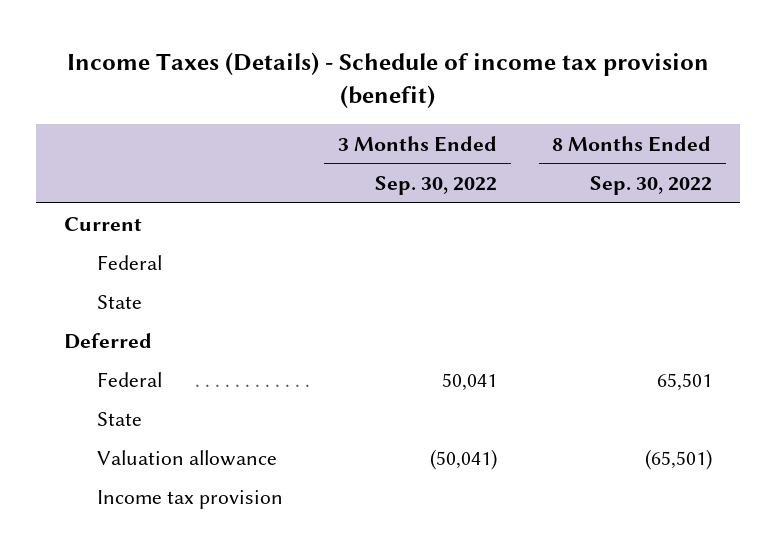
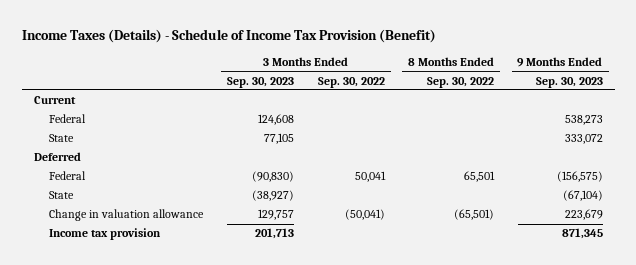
- Income Taxes (Details) - Schedule of income tax provision (benefit)
+ Income Taxes (Details) - Schedule of Income Tax Provision (Benefit)
- | 3 Months Ended Sep. 30, 2022 | 8 Months Ended Sep. 30, 2022
+ | 3 Months Ended Sep. 30, 2023 | 3 Months Ended Sep. 30, 2022 | 8 Months Ended Sep. 30, 2022 | 9 Months Ended Sep. 30, 2023
- Valuation allowance | (50,041) | (65,501)
+ Change in valuation allowance | 129,757 | (50,041) | (65,501) | 223,679

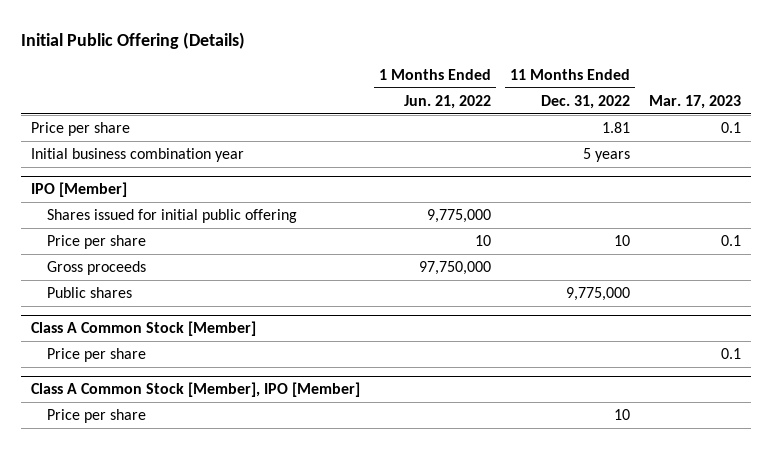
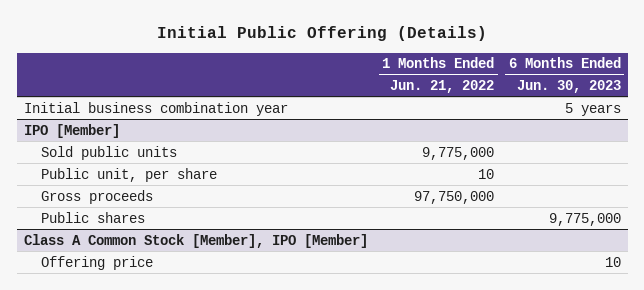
- | 1 Months Ended Jun. 21, 2022 | 11 Months Ended Dec. 31, 2022 | Mar. 17, 2023
+ | 1 Months Ended Jun. 21, 2022 | 6 Months Ended Jun. 30, 2023
- Price per share | | 1.81 | 0.1
@ IPO [Member]
- Shares issued for initial public offering | 9,775,000 | |
- Price per share | 10 | 10 | 0.1
+ Sold public units | 9,775,000 |
+ Public unit, per share | 10 |
- Class A Common Stock [Member]
- Price per share | | | 0.1
@ Class A Common Stock [Member], IPO [Member]
- Price per share | | 10 |
+ Offering price | | 10

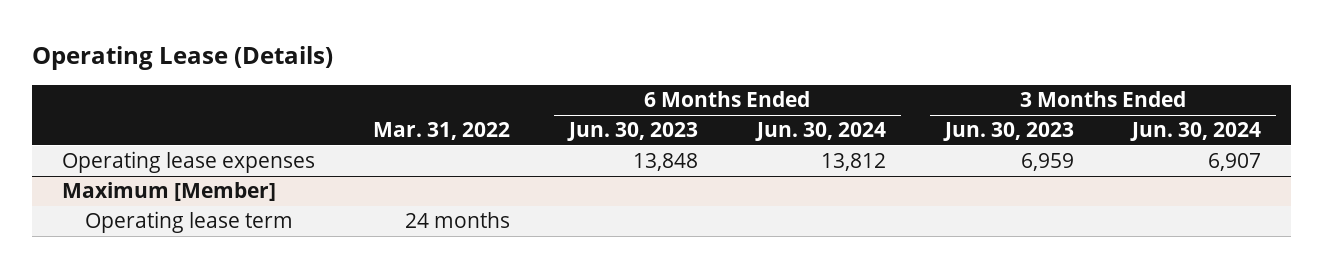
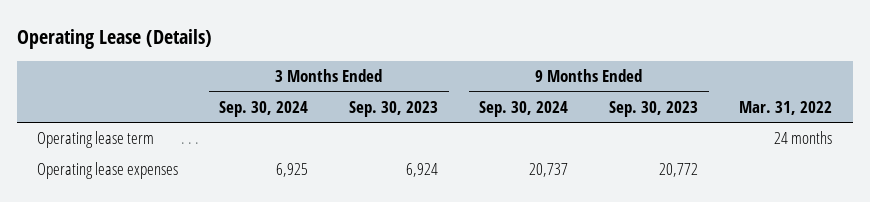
- | Mar. 31, 2022 | 6 Months Ended Jun. 30, 2023 | 6 Months Ended Jun. 30, 2024 | 3 Months Ended Jun. 30, 2023 | 3 Months Ended Jun. 30, 2024
+ | 3 Months Ended Sep. 30, 2024 | 3 Months Ended Sep. 30, 2023 | 9 Months Ended Sep. 30, 2024 | 9 Months Ended Sep. 30, 2023 | Mar. 31, 2022
+ Operating lease term | | | | | 24 months
- Maximum [Member]
- Operating lease term | 24 months | | | |

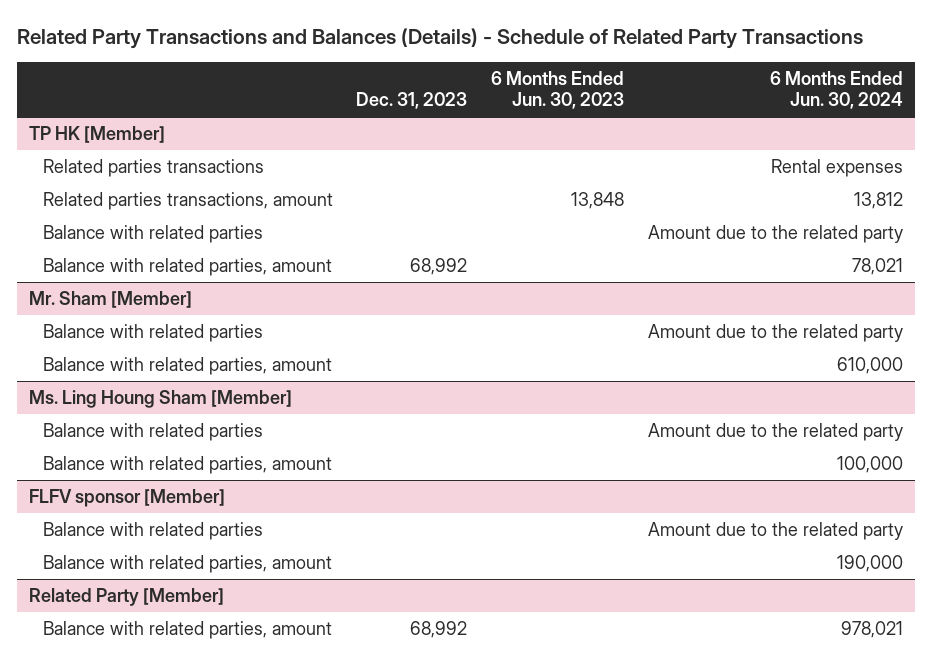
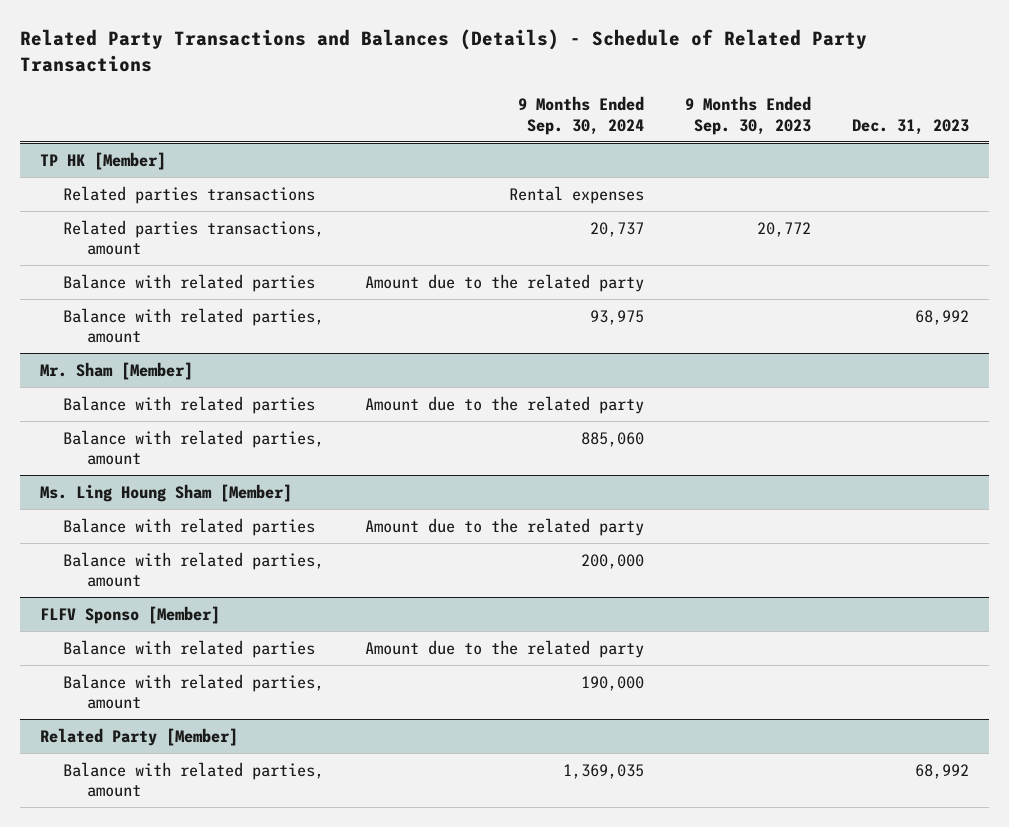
- | Dec. 31, 2023 | 6 Months Ended Jun. 30, 2023 | 6 Months Ended Jun. 30, 2024
+ | 9 Months Ended Sep. 30, 2024 | 9 Months Ended Sep. 30, 2023 | Dec. 31, 2023
- FLFV sponsor [Member]
+ FLFV Sponso [Member]

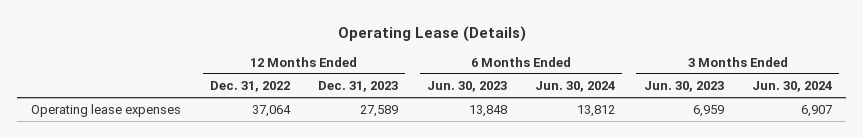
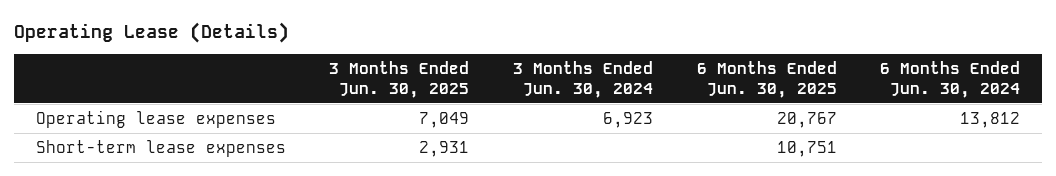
- | 12 Months Ended Dec. 31, 2022 | 12 Months Ended Dec. 31, 2023 | 6 Months Ended Jun. 30, 2023 | 6 Months Ended Jun. 30, 2024 | 3 Months Ended Jun. 30, 2023 | 3 Months Ended Jun. 30, 2024
+ | 3 Months Ended Jun. 30, 2025 | 3 Months Ended Jun. 30, 2024 | 6 Months Ended Jun. 30, 2025 | 6 Months Ended Jun. 30, 2024
- Operating lease expenses | 37,064 | 27,589 | 13,848 | 13,812 | 6,959 | 6,907
+ Operating lease expenses | 7,049 | 6,923 | 20,767 | 13,812
+ Short-term lease expenses | 2,931 | | 10,751 |

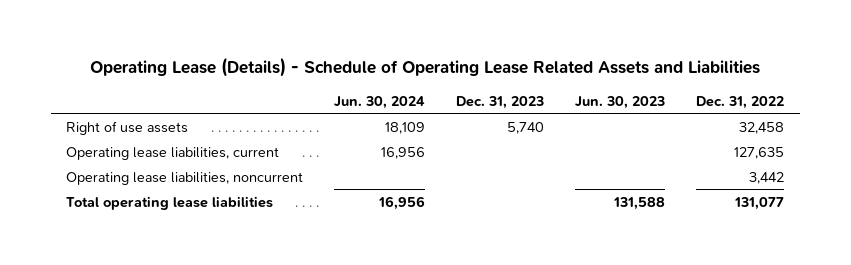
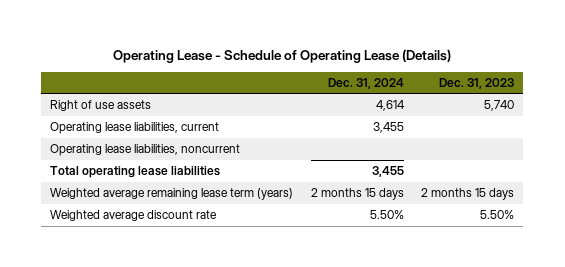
- Operating Lease (Details) - Schedule of Operating Lease Related Assets and Liabilities
+ Operating Lease - Schedule of Operating Lease (Details)
- | Jun. 30, 2024 | Dec. 31, 2023 | Jun. 30, 2023 | Dec. 31, 2022
+ | Dec. 31, 2024 | Dec. 31, 2023
+ Weighted average remaining lease term (years) | 2 months 15 days | 2 months 15 days
+ Weighted average discount rate | 5.50% | 5.50%

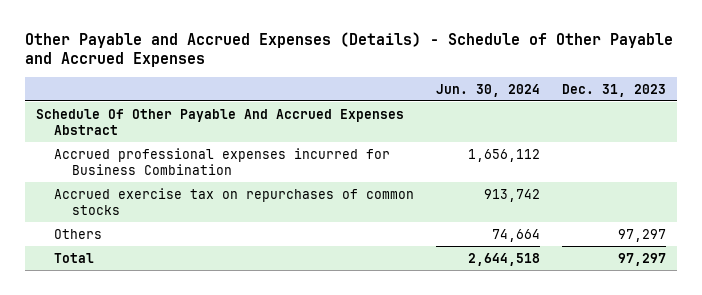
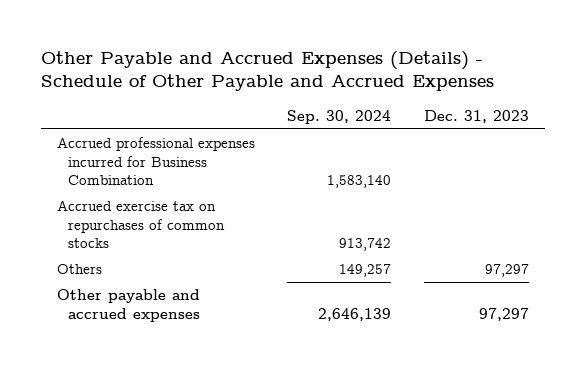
- | Jun. 30, 2024 | Dec. 31, 2023
+ | Sep. 30, 2024 | Dec. 31, 2023
- Schedule Of Other Payable And Accrued Expenses Abstract
- Total | 2,644,518 | 97,297
+ Other payable and accrued expenses | 2,646,139 | 97,297

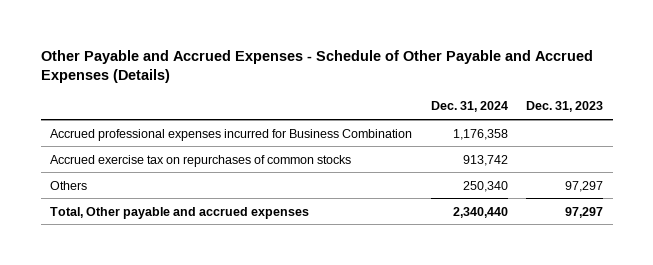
- Other Payable and Accrued Expenses (Details) - Schedule of Other Payable and Accrued Expenses
+ Other Payable and Accrued Expenses - Schedule of Other Payable and Accrued Expenses (Details)
- | Sep. 30, 2024 | Dec. 31, 2023
+ | Dec. 31, 2024 | Dec. 31, 2023
- Other payable and accrued expenses | 2,646,139 | 97,297
+ Total, Other payable and accrued expenses | 2,340,440 | 97,297

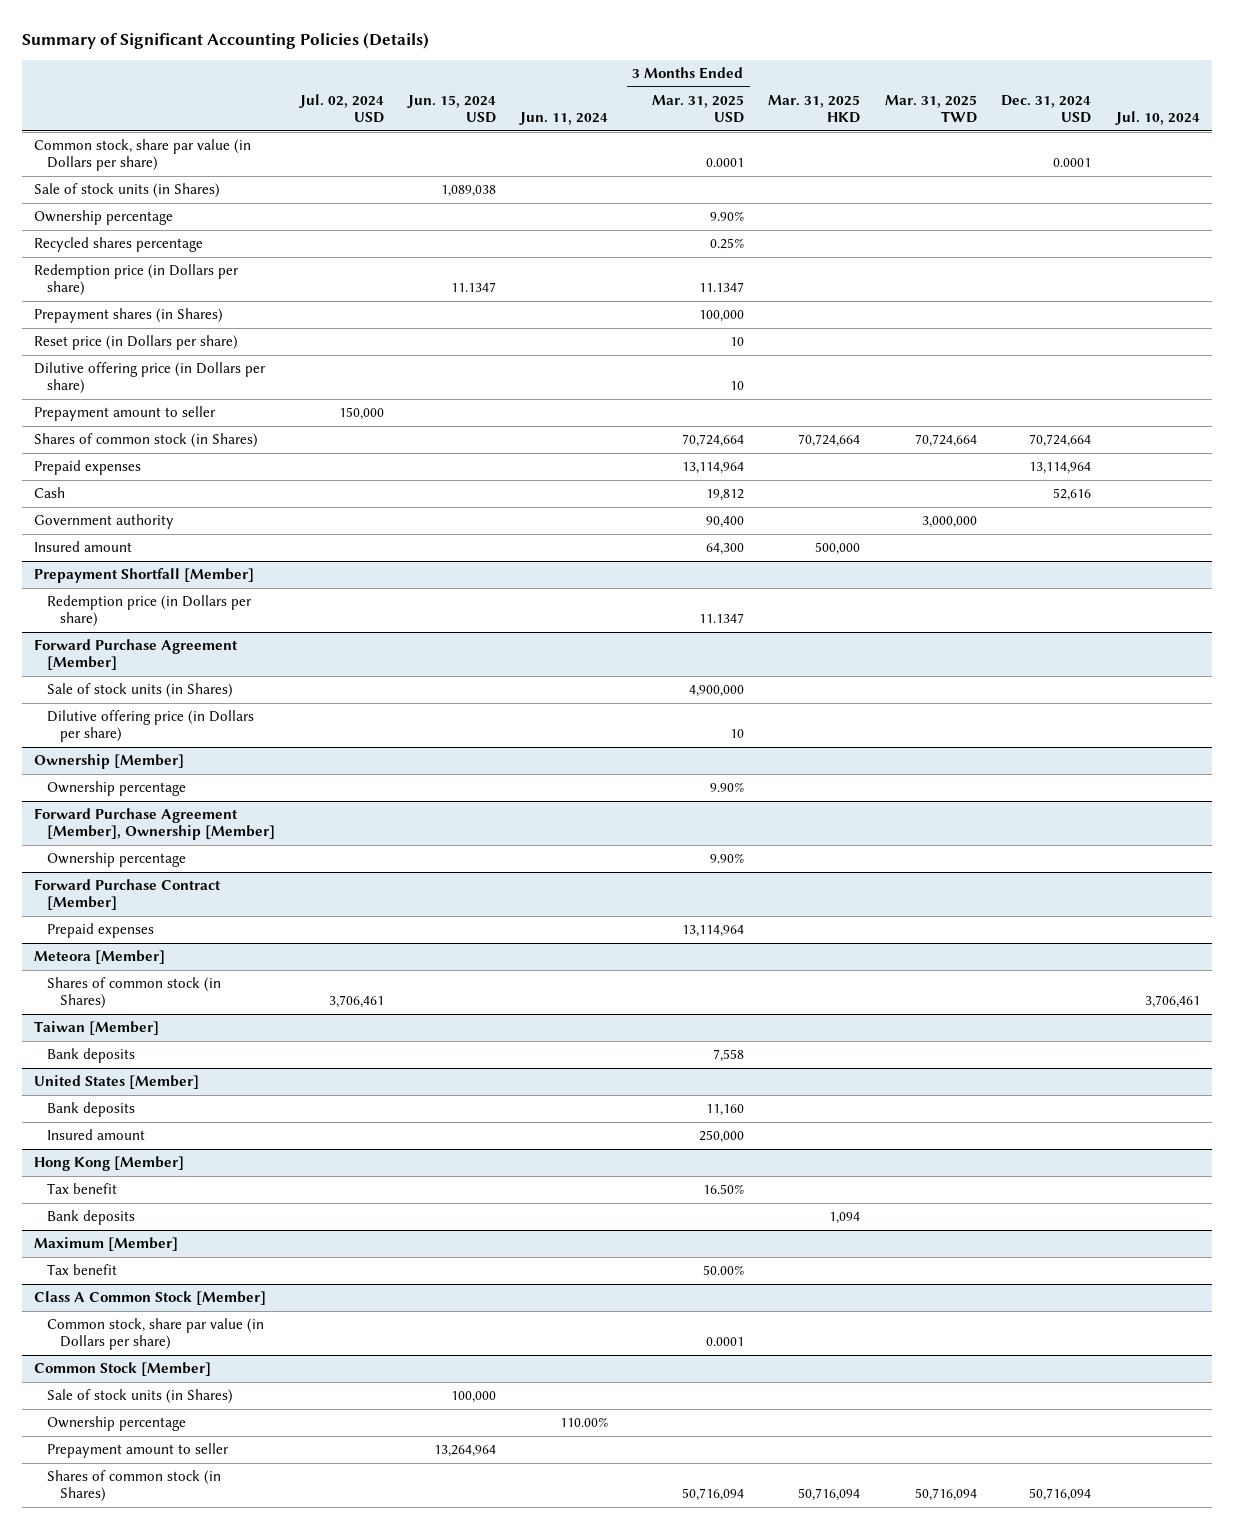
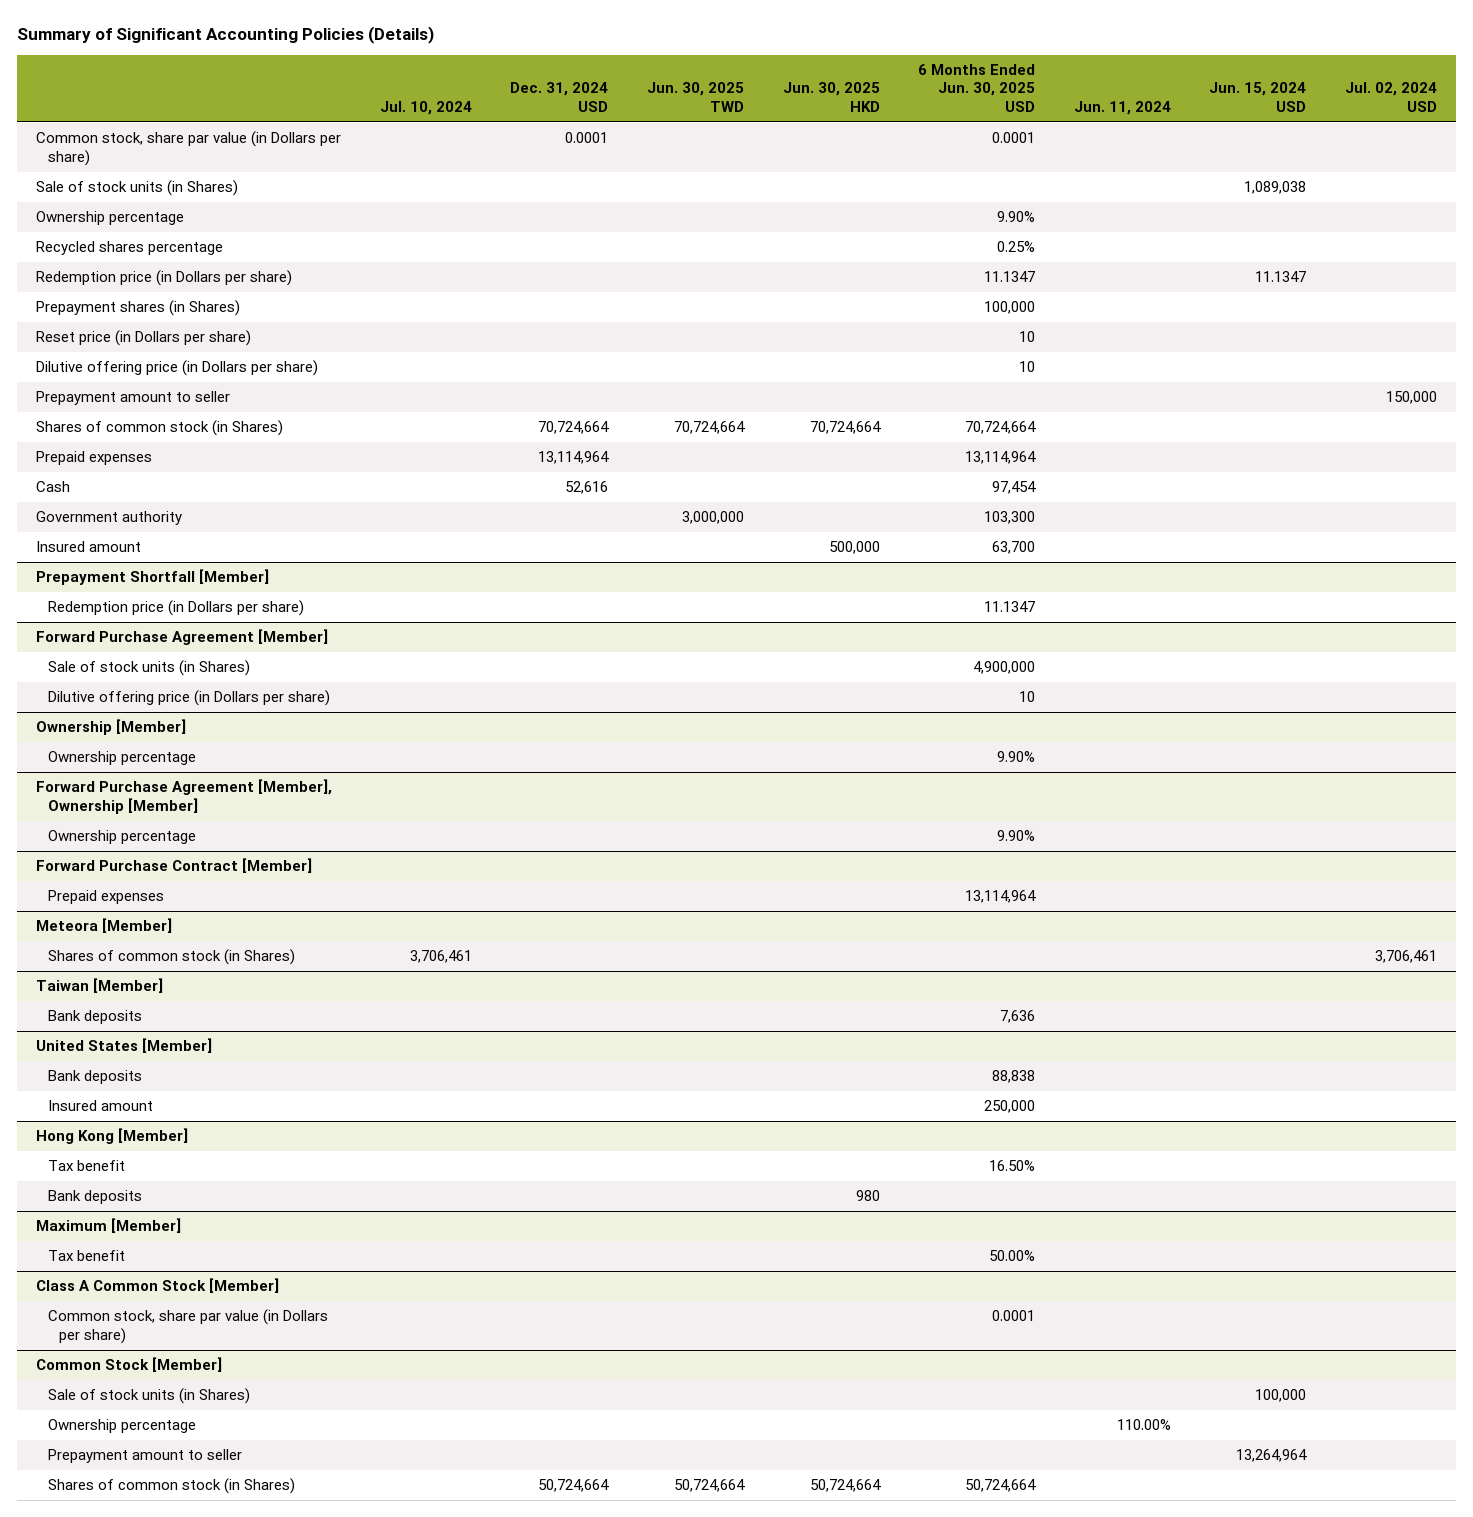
- | Jul. 02, 2024 USD | Jun. 15, 2024 USD | Jun. 11, 2024 | 3 Months Ended Mar. 31, 2025 USD | Mar. 31, 2025 HKD | Mar. 31, 2025 TWD | Dec. 31, 2024 USD | Jul. 10, 2024
+ | Jul. 10, 2024 | Dec. 31, 2024 USD | Jun. 30, 2025 TWD | Jun. 30, 2025 HKD | 6 Months Ended Jun. 30, 2025 USD | Jun. 11, 2024 | Jun. 15, 2024 USD | Jul. 02, 2024 USD
@ Common Stock [Member]
- Shares of common stock (in Shares) | | | | 50,716,094 | 50,716,094 | 50,716,094 | 50,716,094 |
+ Shares of common stock (in Shares) | | 50,724,664 | 50,724,664 | 50,724,664 | 50,724,664 | | |

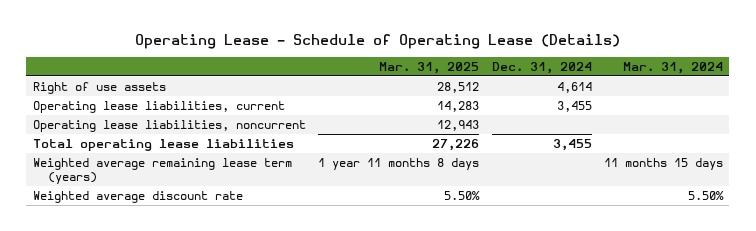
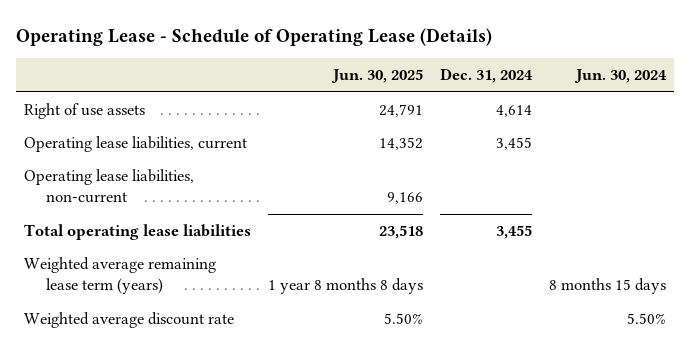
- | Mar. 31, 2025 | Dec. 31, 2024 | Mar. 31, 2024
+ | Jun. 30, 2025 | Dec. 31, 2024 | Jun. 30, 2024
- Operating lease liabilities, noncurrent | 12,943 | |
+ Operating lease liabilities, non-current | 9,166 | |

